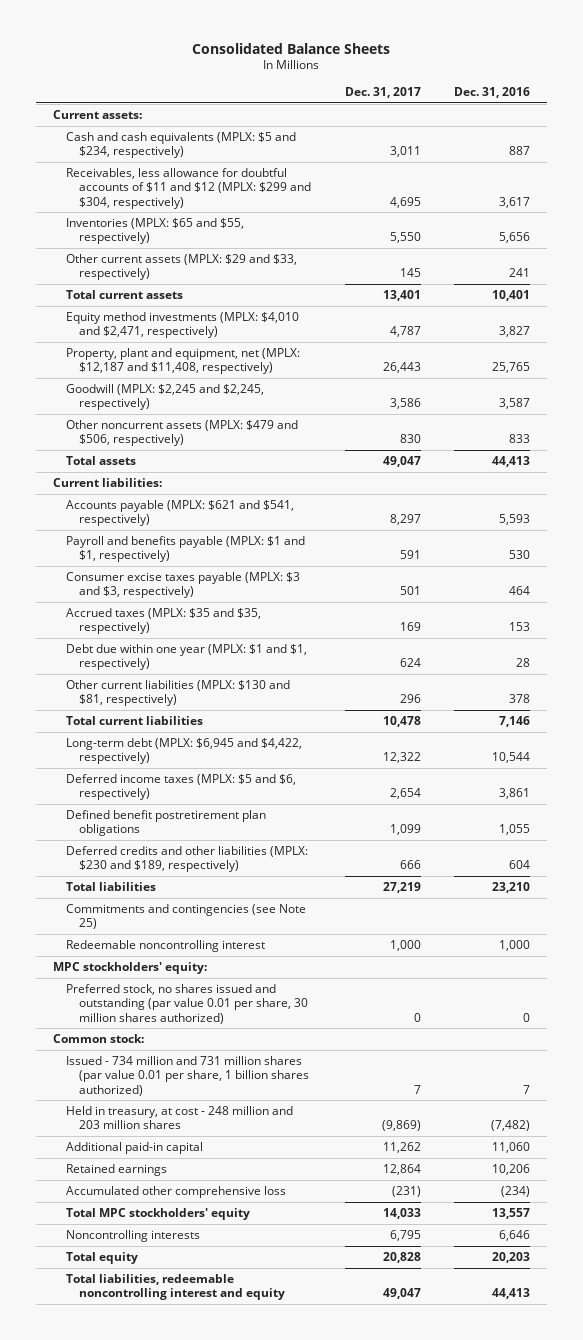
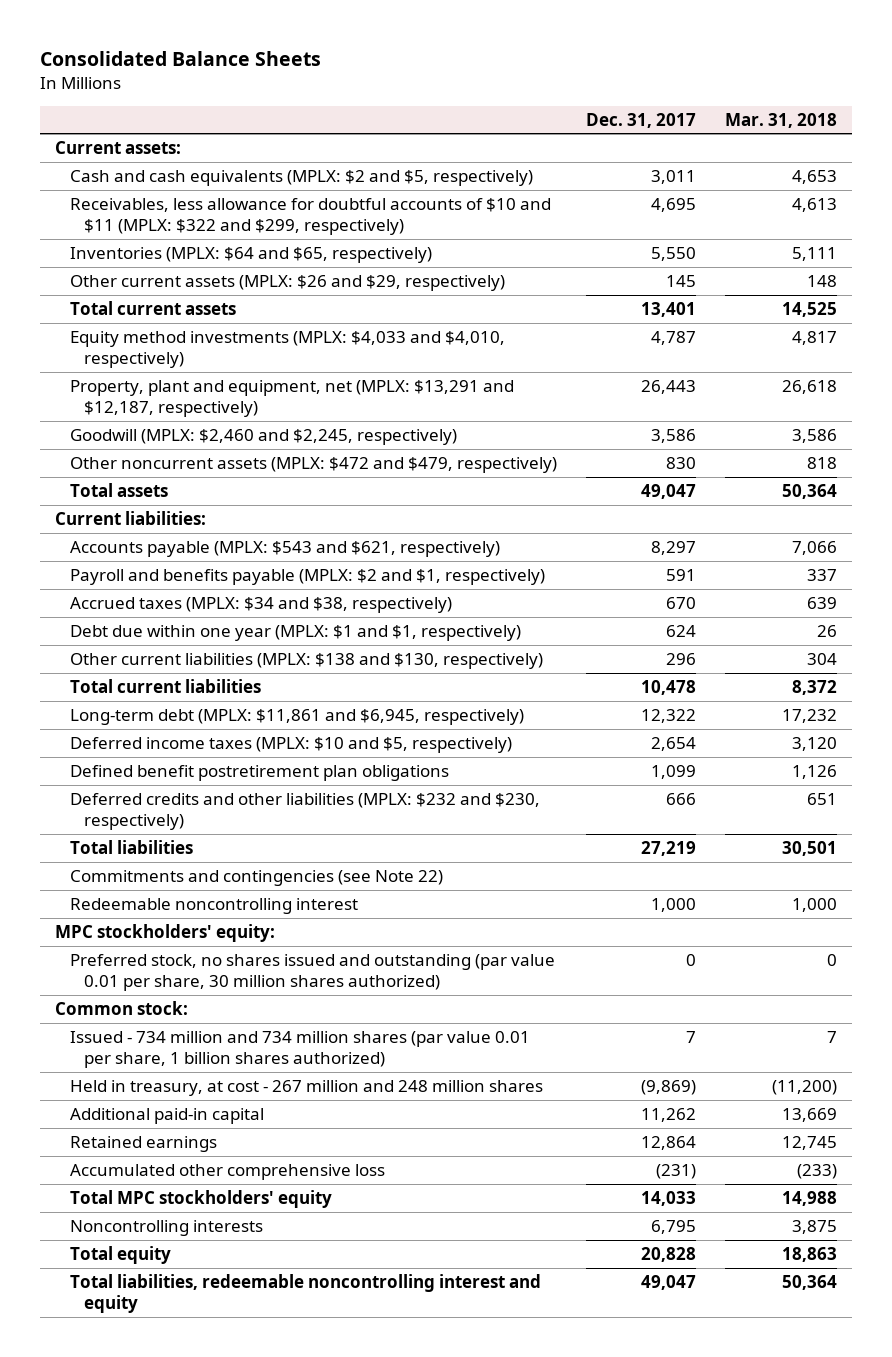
- | Dec. 31, 2017 | Dec. 31, 2016
+ | Dec. 31, 2017 | Mar. 31, 2018
- Cash and cash equivalents (MPLX: $5 and $234, respectively) | 3,011 | 887
- Receivables, less allowance for doubtful accounts of $11 and $12 (MPLX: $299 and $304, respectively) | 4,695 | 3,617
- Inventories (MPLX: $65 and $55, respectively) | 5,550 | 5,656
- Other current assets (MPLX: $29 and $33, respectively) | 145 | 241
+ Cash and cash equivalents (MPLX: $2 and $5, respectively) | 3,011 | 4,653
+ Receivables, less allowance for doubtful accounts of $10 and $11 (MPLX: $322 and $299, respectively) | 4,695 | 4,613
+ Inventories (MPLX: $64 and $65, respectively) | 5,550 | 5,111
+ Other current assets (MPLX: $26 and $29, respectively) | 145 | 148
- Equity method investments (MPLX: $4,010 and $2,471, respectively) | 4,787 | 3,827
- Property, plant and equipment, net (MPLX: $12,187 and $11,408, respectively) | 26,443 | 25,765
- Goodwill (MPLX: $2,245 and $2,245, respectively) | 3,586 | 3,587
- Other noncurrent assets (MPLX: $479 and $506, respectively) | 830 | 833
+ Equity method investments (MPLX: $4,033 and $4,010, respectively) | 4,787 | 4,817
+ Property, plant and equipment, net (MPLX: $13,291 and $12,187, respectively) | 26,443 | 26,618
+ Goodwill (MPLX: $2,460 and $2,245, respectively) | 3,586 | 3,586
+ Other noncurrent assets (MPLX: $472 and $479, respectively) | 830 | 818
- Accounts payable (MPLX: $621 and $541, respectively) | 8,297 | 5,593
- Payroll and benefits payable (MPLX: $1 and $1, respectively) | 591 | 530
- Consumer excise taxes payable (MPLX: $3 and $3, respectively) | 501 | 464
- Accrued taxes (MPLX: $35 and $35, respectively) | 169 | 153
+ Accounts payable (MPLX: $543 and $621, respectively) | 8,297 | 7,066
+ Payroll and benefits payable (MPLX: $2 and $1, respectively) | 591 | 337
+ Accrued taxes (MPLX: $34 and $38, respectively) | 670 | 639
- Other current liabilities (MPLX: $130 and $81, respectively) | 296 | 378
+ Other current liabilities (MPLX: $138 and $130, respectively) | 296 | 304
- Long-term debt (MPLX: $6,945 and $4,422, respectively) | 12,322 | 10,544
- Deferred income taxes (MPLX: $5 and $6, respectively) | 2,654 | 3,861
+ Long-term debt (MPLX: $11,861 and $6,945, respectively) | 12,322 | 17,232
+ Deferred income taxes (MPLX: $10 and $5, respectively) | 2,654 | 3,120
- Deferred credits and other liabilities (MPLX: $230 and $189, respectively) | 666 | 604
+ Deferred credits and other liabilities (MPLX: $232 and $230, respectively) | 666 | 651
- Commitments and contingencies (see Note 25)
+ Commitments and contingencies (see Note 22)
- Issued - 734 million and 731 million shares (par value 0.01 per share, 1 billion shares authorized) | 7 | 7
- Held in treasury, at cost - 248 million and 203 million shares | (9,869) | (7,482)
+ Issued - 734 million and 734 million shares (par value 0.01 per share, 1 billion shares authorized) | 7 | 7
+ Held in treasury, at cost - 267 million and 248 million shares | (9,869) | (11,200)

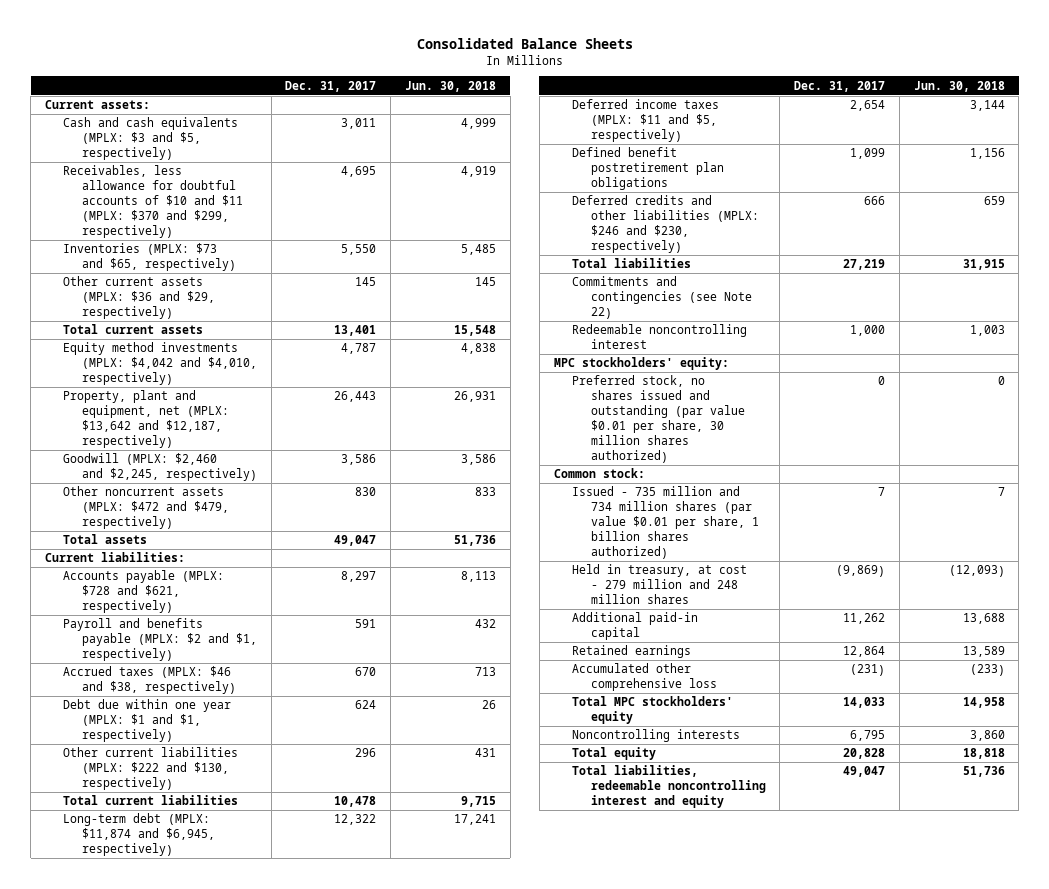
- | Dec. 31, 2017 | Mar. 31, 2018
+ | Dec. 31, 2017 | Jun. 30, 2018
- Cash and cash equivalents (MPLX: $2 and $5, respectively) | 3,011 | 4,653
- Receivables, less allowance for doubtful accounts of $10 and $11 (MPLX: $322 and $299, respectively) | 4,695 | 4,613
- Inventories (MPLX: $64 and $65, respectively) | 5,550 | 5,111
- Other current assets (MPLX: $26 and $29, respectively) | 145 | 148
+ Cash and cash equivalents (MPLX: $3 and $5, respectively) | 3,011 | 4,999
+ Receivables, less allowance for doubtful accounts of $10 and $11 (MPLX: $370 and $299, respectively) | 4,695 | 4,919
+ Inventories (MPLX: $73 and $65, respectively) | 5,550 | 5,485
+ Other current assets (MPLX: $36 and $29, respectively) | 145 | 145
- Equity method investments (MPLX: $4,033 and $4,010, respectively) | 4,787 | 4,817
- Property, plant and equipment, net (MPLX: $13,291 and $12,187, respectively) | 26,443 | 26,618
+ Equity method investments (MPLX: $4,042 and $4,010, respectively) | 4,787 | 4,838
+ Property, plant and equipment, net (MPLX: $13,642 and $12,187, respectively) | 26,443 | 26,931
- Accounts payable (MPLX: $543 and $621, respectively) | 8,297 | 7,066
+ Accounts payable (MPLX: $728 and $621, respectively) | 8,297 | 8,113
- Accrued taxes (MPLX: $34 and $38, respectively) | 670 | 639
+ Accrued taxes (MPLX: $46 and $38, respectively) | 670 | 713
- Other current liabilities (MPLX: $138 and $130, respectively) | 296 | 304
+ Other current liabilities (MPLX: $222 and $130, respectively) | 296 | 431
- Long-term debt (MPLX: $11,861 and $6,945, respectively) | 12,322 | 17,232
- Deferred income taxes (MPLX: $10 and $5, respectively) | 2,654 | 3,120
+ Long-term debt (MPLX: $11,874 and $6,945, respectively) | 12,322 | 17,241
+ Deferred income taxes (MPLX: $11 and $5, respectively) | 2,654 | 3,144
- Deferred credits and other liabilities (MPLX: $232 and $230, respectively) | 666 | 651
+ Deferred credits and other liabilities (MPLX: $246 and $230, respectively) | 666 | 659
- Preferred stock, no shares issued and outstanding (par value 0.01 per share, 30 million shares authorized) | 0 | 0
+ Preferred stock, no shares issued and outstanding (par value $0.01 per share, 30 million shares authorized) | 0 | 0
- Issued - 734 million and 734 million shares (par value 0.01 per share, 1 billion shares authorized) | 7 | 7
- Held in treasury, at cost - 267 million and 248 million shares | (9,869) | (11,200)
+ Issued - 735 million and 734 million shares (par value $0.01 per share, 1 billion shares authorized) | 7 | 7
+ Held in treasury, at cost - 279 million and 248 million shares | (9,869) | (12,093)

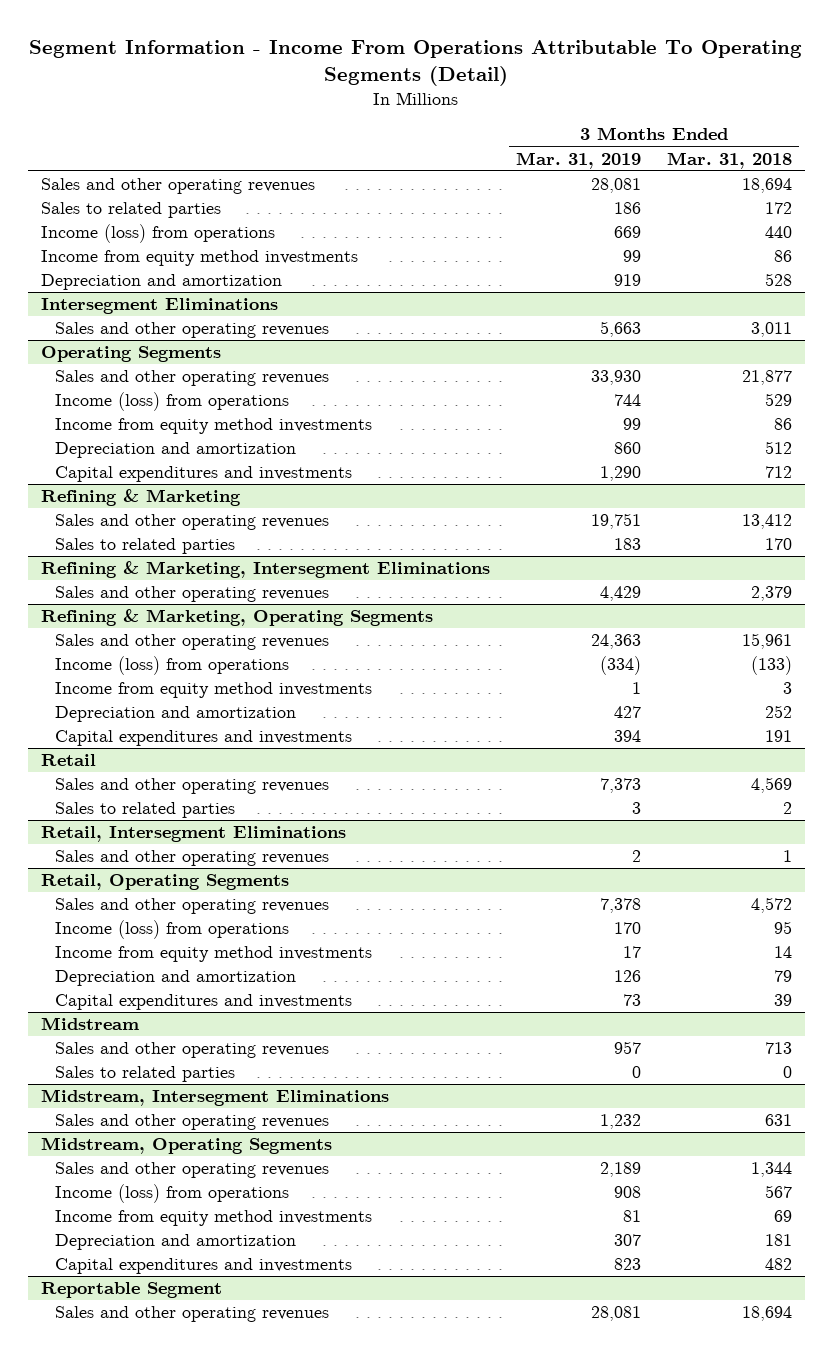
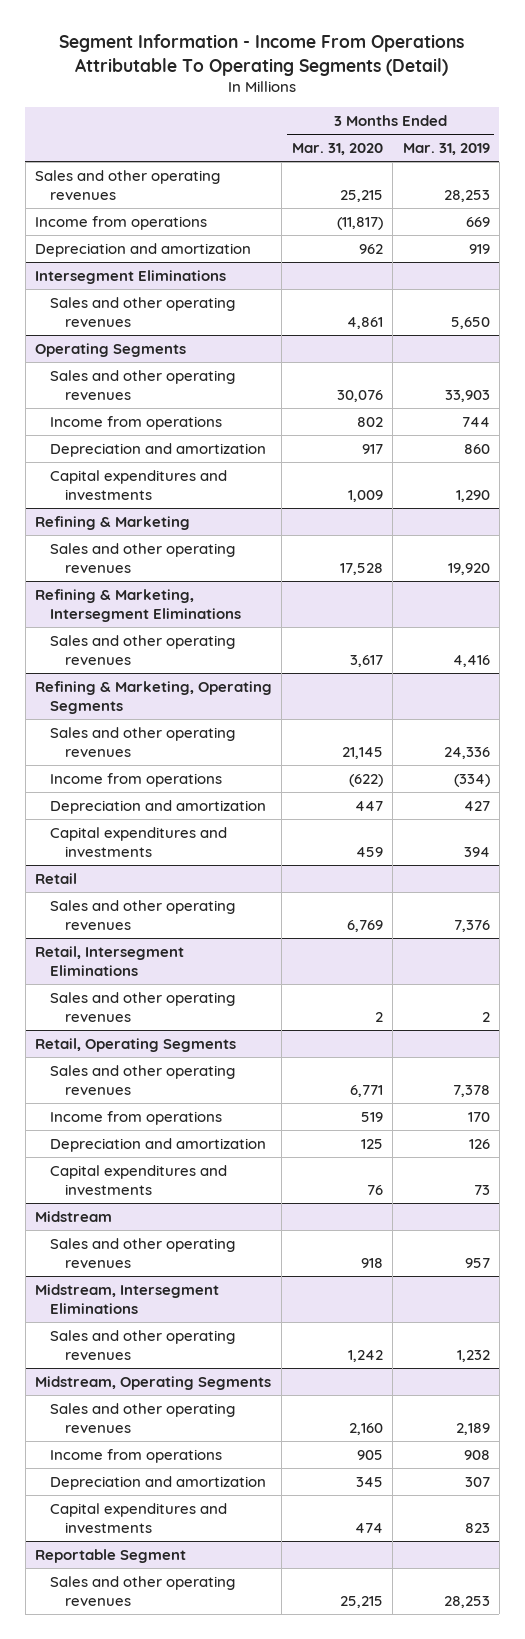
- | 3 Months Ended Mar. 31, 2019 | 3 Months Ended Mar. 31, 2018
+ | 3 Months Ended Mar. 31, 2020 | 3 Months Ended Mar. 31, 2019
- Sales and other operating revenues | 28,081 | 18,694
- Sales to related parties | 186 | 172
- Income (loss) from operations | 669 | 440
- Income from equity method investments | 99 | 86
+ Sales and other operating revenues | 25,215 | 28,253
+ Income from operations | (11,817) | 669
@ Intersegment Eliminations
- Sales and other operating revenues | 5,663 | 3,011
+ Sales and other operating revenues | 4,861 | 5,650
@ Operating Segments
- Sales and other operating revenues | 33,930 | 21,877
- Income (loss) from operations | 744 | 529
- Income from equity method investments | 99 | 86
+ Sales and other operating revenues | 30,076 | 33,903
+ Income from operations | 802 | 744
@ Refining & Marketing
- Sales and other operating revenues | 19,751 | 13,412
- Sales to related parties | 183 | 170
+ Sales and other operating revenues | 17,528 | 19,920
@ Refining & Marketing, Intersegment Eliminations
- Sales and other operating revenues | 4,429 | 2,379
+ Sales and other operating revenues | 3,617 | 4,416
@ Refining & Marketing, Operating Segments
- Sales and other operating revenues | 24,363 | 15,961
- Income (loss) from operations | (334) | (133)
- Income from equity method investments | 1 | 3
+ Sales and other operating revenues | 21,145 | 24,336
+ Income from operations | (622) | (334)
@ Retail
- Sales and other operating revenues | 7,373 | 4,569
- Sales to related parties | 3 | 2
+ Sales and other operating revenues | 6,769 | 7,376
@ Retail, Operating Segments
- Income (loss) from operations | 170 | 95
- Income from equity method investments | 17 | 14
+ Income from operations | 519 | 170
@ Midstream
- Sales to related parties | 0 | 0
@ Midstream, Operating Segments
- Income (loss) from operations | 908 | 567
- Income from equity method investments | 81 | 69
+ Income from operations | 905 | 908
@ Reportable Segment
- Sales and other operating revenues | 28,081 | 18,694
+ Sales and other operating revenues | 25,215 | 28,253

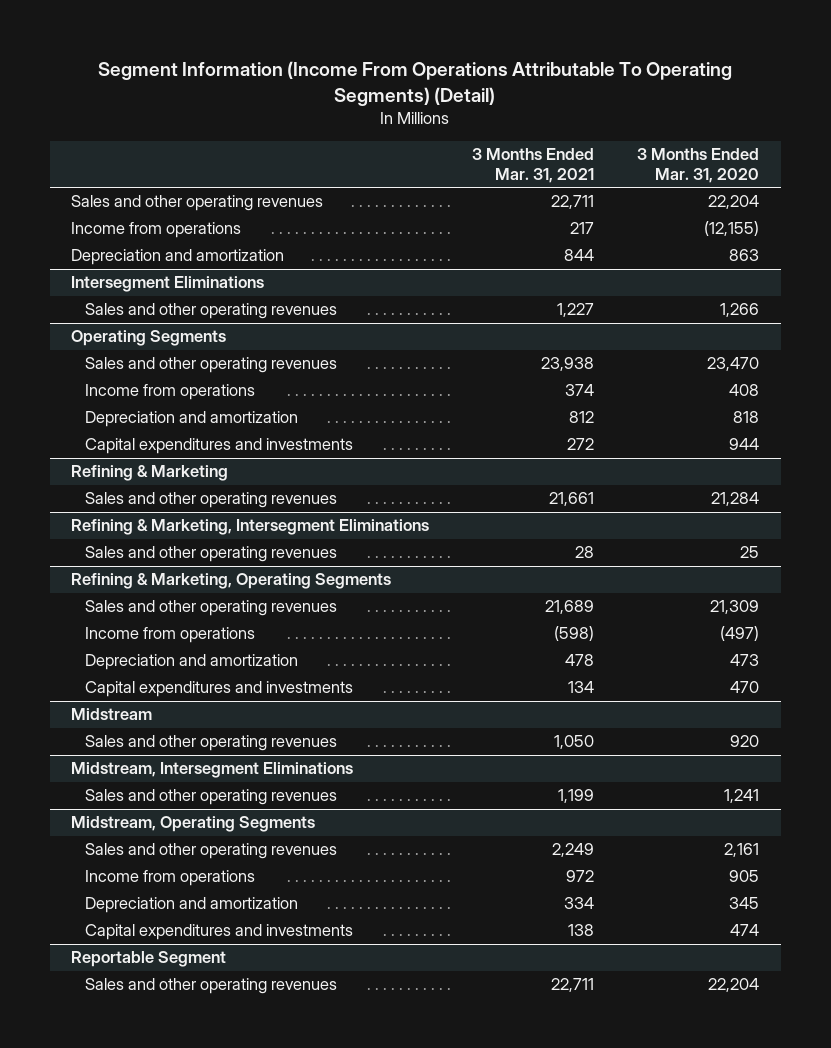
- Segment Information - Income From Operations Attributable To Operating Segments (Detail)
+ Segment Information (Income From Operations Attributable To Operating Segments) (Detail)
- | 3 Months Ended Mar. 31, 2020 | 3 Months Ended Mar. 31, 2019
+ | 3 Months Ended Mar. 31, 2021 | 3 Months Ended Mar. 31, 2020
- Sales and other operating revenues | 25,215 | 28,253
- Income from operations | (11,817) | 669
- Depreciation and amortization | 962 | 919
+ Sales and other operating revenues | 22,711 | 22,204
+ Income from operations | 217 | (12,155)
+ Depreciation and amortization | 844 | 863
@ Intersegment Eliminations
- Sales and other operating revenues | 4,861 | 5,650
+ Sales and other operating revenues | 1,227 | 1,266
@ Operating Segments
- Sales and other operating revenues | 30,076 | 33,903
- Income from operations | 802 | 744
- Depreciation and amortization | 917 | 860
- Capital expenditures and investments | 1,009 | 1,290
+ Sales and other operating revenues | 23,938 | 23,470
+ Income from operations | 374 | 408
+ Depreciation and amortization | 812 | 818
+ Capital expenditures and investments | 272 | 944
@ Refining & Marketing
- Sales and other operating revenues | 17,528 | 19,920
+ Sales and other operating revenues | 21,661 | 21,284
@ Refining & Marketing, Intersegment Eliminations
- Sales and other operating revenues | 3,617 | 4,416
+ Sales and other operating revenues | 28 | 25
@ Refining & Marketing, Operating Segments
- Sales and other operating revenues | 21,145 | 24,336
- Income from operations | (622) | (334)
- Depreciation and amortization | 447 | 427
- Capital expenditures and investments | 459 | 394
- Retail
- Sales and other operating revenues | 6,769 | 7,376
- Retail, Intersegment Eliminations
- Sales and other operating revenues | 2 | 2
- Retail, Operating Segments
- Sales and other operating revenues | 6,771 | 7,378
- Income from operations | 519 | 170
- Depreciation and amortization | 125 | 126
- Capital expenditures and investments | 76 | 73
@ Refining & Marketing, Operating Segments
+ Sales and other operating revenues | 21,689 | 21,309
+ Income from operations | (598) | (497)
+ Depreciation and amortization | 478 | 473
+ Capital expenditures and investments | 134 | 470
@ Midstream
- Sales and other operating revenues | 918 | 957
+ Sales and other operating revenues | 1,050 | 920
@ Midstream, Intersegment Eliminations
- Sales and other operating revenues | 1,242 | 1,232
+ Sales and other operating revenues | 1,199 | 1,241
@ Midstream, Operating Segments
- Sales and other operating revenues | 2,160 | 2,189
+ Sales and other operating revenues | 2,249 | 2,161
@ Reportable Segment
- Sales and other operating revenues | 25,215 | 28,253
+ Sales and other operating revenues | 22,711 | 22,204

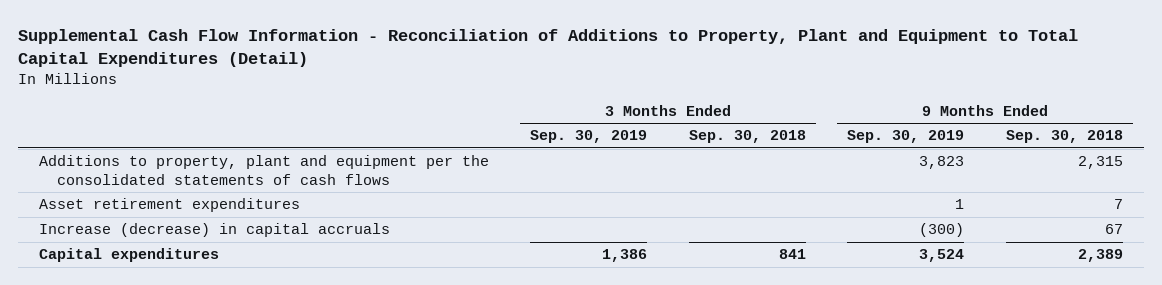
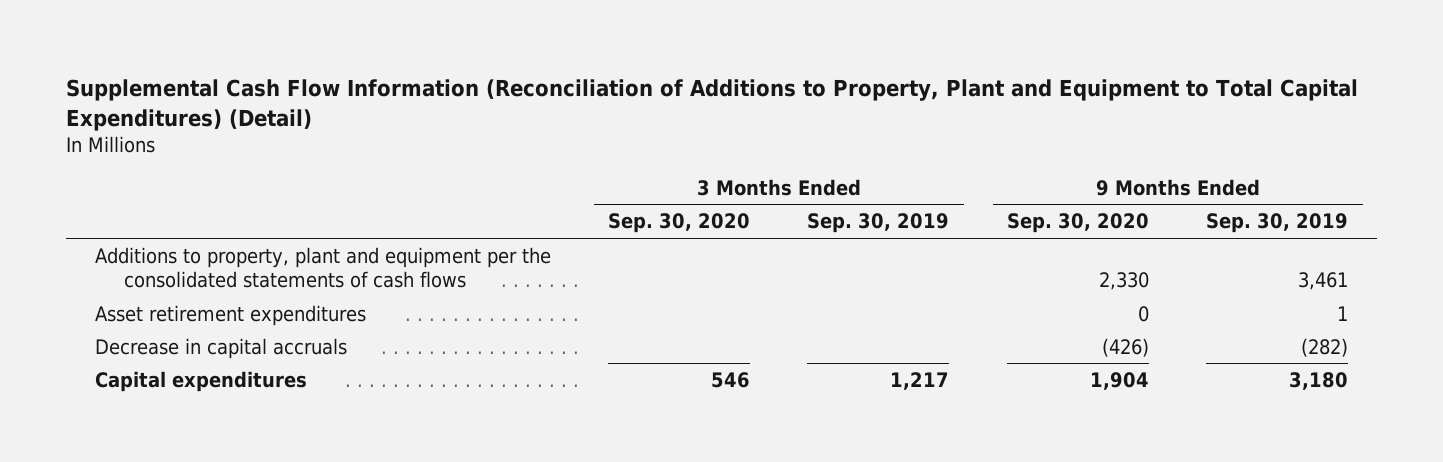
- Supplemental Cash Flow Information - Reconciliation of Additions to Property, Plant and Equipment to Total Capital Expenditures (Detail)
+ Supplemental Cash Flow Information (Reconciliation of Additions to Property, Plant and Equipment to Total Capital Expenditures) (Detail)
- | 3 Months Ended Sep. 30, 2019 | 3 Months Ended Sep. 30, 2018 | 9 Months Ended Sep. 30, 2019 | 9 Months Ended Sep. 30, 2018
+ | 3 Months Ended Sep. 30, 2020 | 3 Months Ended Sep. 30, 2019 | 9 Months Ended Sep. 30, 2020 | 9 Months Ended Sep. 30, 2019
- Additions to property, plant and equipment per the consolidated statements of cash flows | | | 3,823 | 2,315
+ Additions to property, plant and equipment per the consolidated statements of cash flows | | | 2,330 | 3,461
- Increase (decrease) in capital accruals | | | (300) | 67
- Capital expenditures | 1,386 | 841 | 3,524 | 2,389
+ Decrease in capital accruals | | | (426) | (282)
+ Capital expenditures | 546 | 1,217 | 1,904 | 3,180

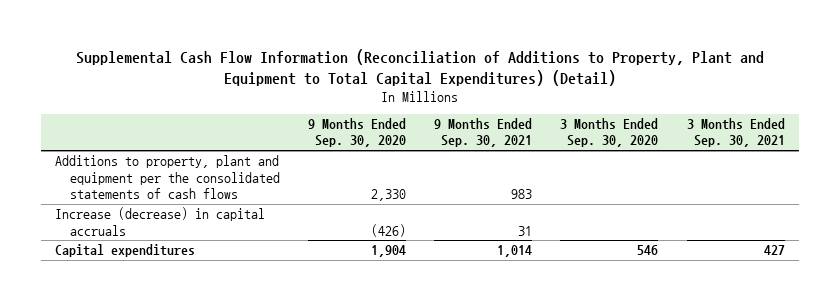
- | 3 Months Ended Sep. 30, 2020 | 3 Months Ended Sep. 30, 2019 | 9 Months Ended Sep. 30, 2020 | 9 Months Ended Sep. 30, 2019
+ | 9 Months Ended Sep. 30, 2020 | 9 Months Ended Sep. 30, 2021 | 3 Months Ended Sep. 30, 2020 | 3 Months Ended Sep. 30, 2021
- Asset retirement expenditures | | | 0 | 1
- Decrease in capital accruals | | | (426) | (282)
+ Increase (decrease) in capital accruals | (426) | 31 | |

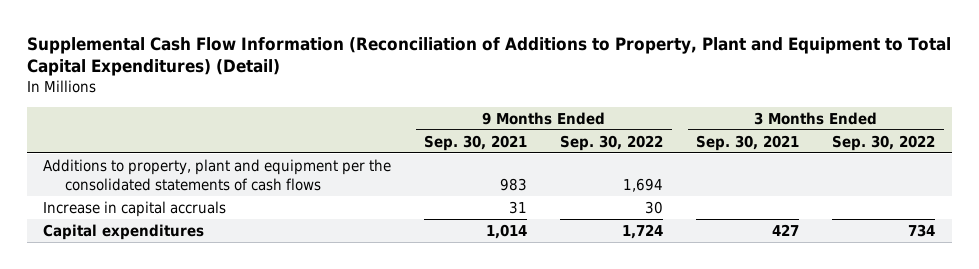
- | 9 Months Ended Sep. 30, 2020 | 9 Months Ended Sep. 30, 2021 | 3 Months Ended Sep. 30, 2020 | 3 Months Ended Sep. 30, 2021
+ | 9 Months Ended Sep. 30, 2021 | 9 Months Ended Sep. 30, 2022 | 3 Months Ended Sep. 30, 2021 | 3 Months Ended Sep. 30, 2022
- Increase (decrease) in capital accruals | (426) | 31 | |
+ Increase in capital accruals | 31 | 30 | |

